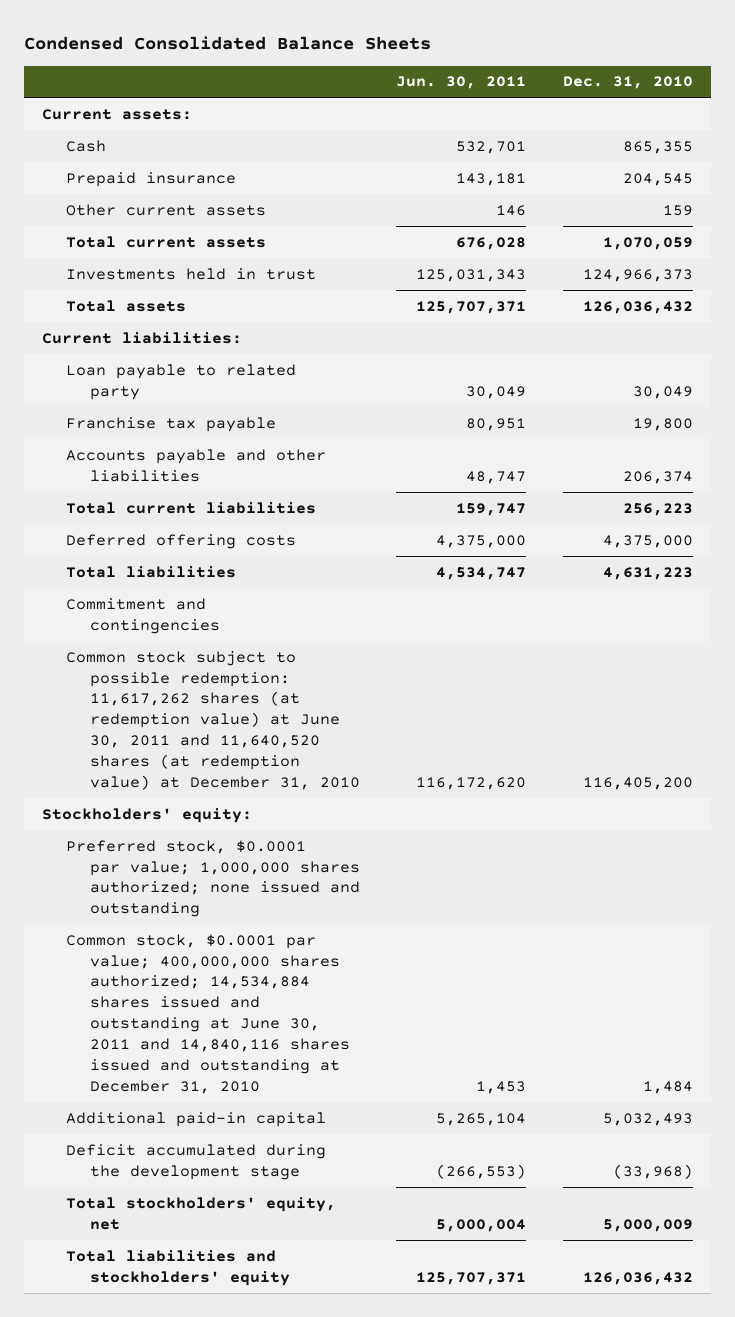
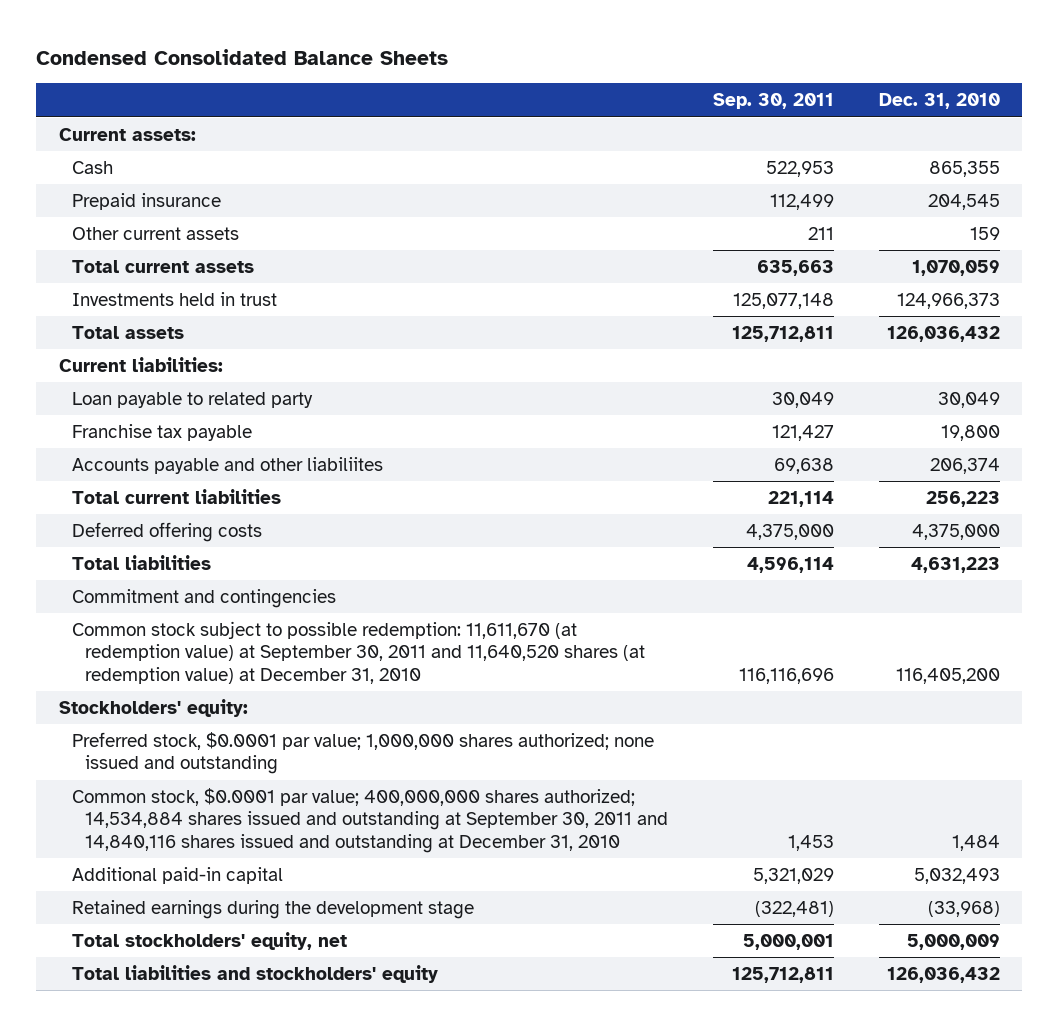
- | Jun. 30, 2011 | Dec. 31, 2010
+ | Sep. 30, 2011 | Dec. 31, 2010
- Accounts payable and other liabilities | 48,747 | 206,374
+ Accounts payable and other liabiliites | 69,638 | 206,374
- Common stock subject to possible redemption: 11,617,262 shares (at redemption value) at June 30, 2011 and 11,640,520 shares (at redemption value) at December 31, 2010 | 116,172,620 | 116,405,200
+ Common stock subject to possible redemption: 11,611,670 (at redemption value) at September 30, 2011 and 11,640,520 shares (at redemption value) at December 31, 2010 | 116,116,696 | 116,405,200
- Common stock, $0.0001 par value; 400,000,000 shares authorized; 14,534,884 shares issued and outstanding at June 30, 2011 and 14,840,116 shares issued and outstanding at December 31, 2010 | 1,453 | 1,484
+ Common stock, $0.0001 par value; 400,000,000 shares authorized; 14,534,884 shares issued and outstanding at September 30, 2011 and 14,840,116 shares issued and outstanding at December 31, 2010 | 1,453 | 1,484
- Deficit accumulated during the development stage | (266,553) | (33,968)
+ Retained earnings during the development stage | (322,481) | (33,968)

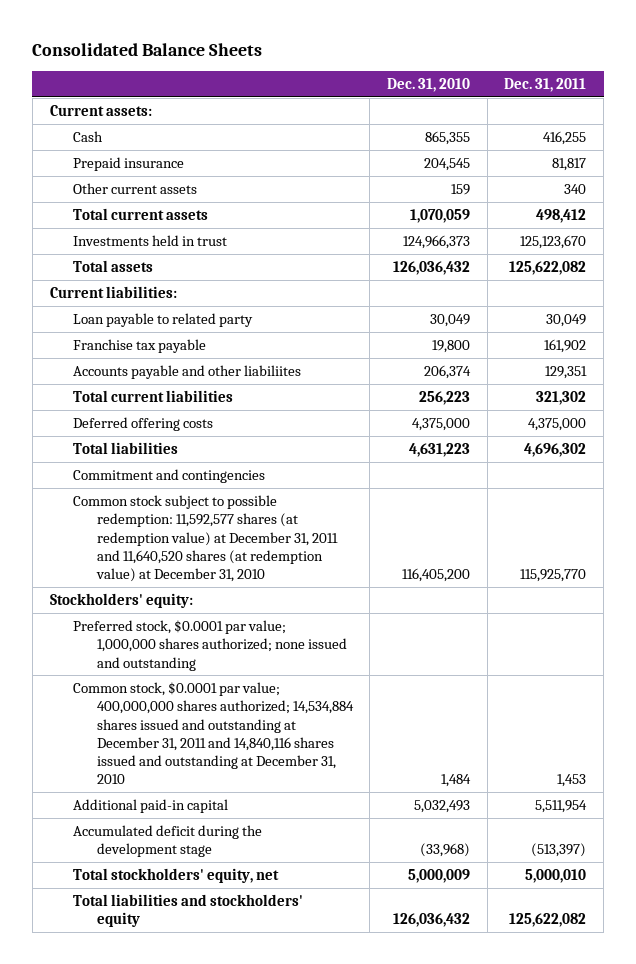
- Condensed Consolidated Balance Sheets
+ Consolidated Balance Sheets
- | Sep. 30, 2011 | Dec. 31, 2010
+ | Dec. 31, 2010 | Dec. 31, 2011
- Common stock subject to possible redemption: 11,611,670 (at redemption value) at September 30, 2011 and 11,640,520 shares (at redemption value) at December 31, 2010 | 116,116,696 | 116,405,200
+ Common stock subject to possible redemption: 11,592,577 shares (at redemption value) at December 31, 2011 and 11,640,520 shares (at redemption value) at December 31, 2010 | 116,405,200 | 115,925,770
- Common stock, $0.0001 par value; 400,000,000 shares authorized; 14,534,884 shares issued and outstanding at September 30, 2011 and 14,840,116 shares issued and outstanding at December 31, 2010 | 1,453 | 1,484
+ Common stock, $0.0001 par value; 400,000,000 shares authorized; 14,534,884 shares issued and outstanding at December 31, 2011 and 14,840,116 shares issued and outstanding at December 31, 2010 | 1,484 | 1,453
- Retained earnings during the development stage | (322,481) | (33,968)
+ Accumulated deficit during the development stage | (33,968) | (513,397)

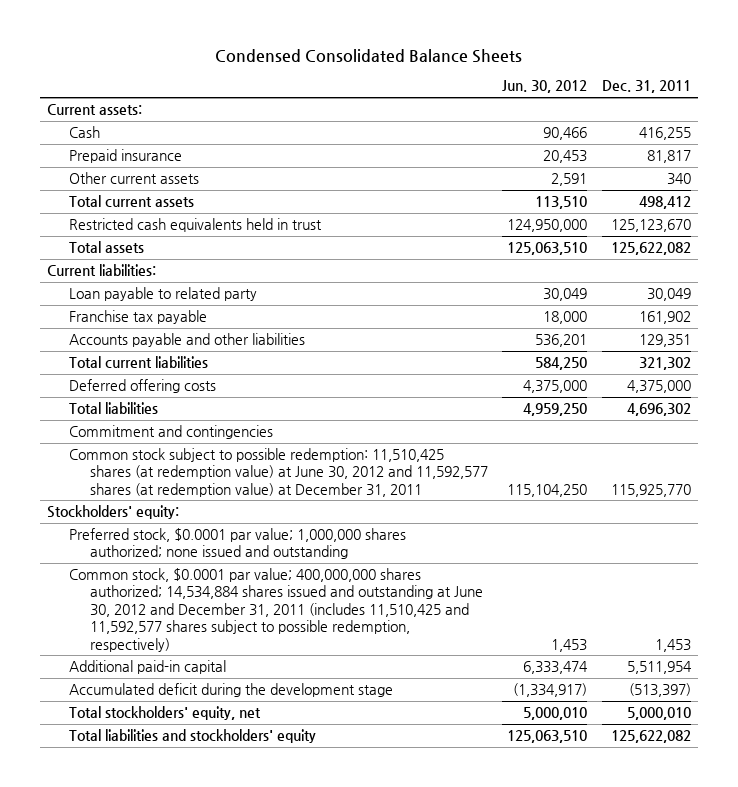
- Consolidated Balance Sheets
+ Condensed Consolidated Balance Sheets
- | Dec. 31, 2010 | Dec. 31, 2011
+ | Jun. 30, 2012 | Dec. 31, 2011
- Investments held in trust | 124,966,373 | 125,123,670
+ Restricted cash equivalents held in trust | 124,950,000 | 125,123,670
- Accounts payable and other liabiliites | 206,374 | 129,351
+ Accounts payable and other liabilities | 536,201 | 129,351
- Common stock subject to possible redemption: 11,592,577 shares (at redemption value) at December 31, 2011 and 11,640,520 shares (at redemption value) at December 31, 2010 | 116,405,200 | 115,925,770
+ Common stock subject to possible redemption: 11,510,425 shares (at redemption value) at June 30, 2012 and 11,592,577 shares (at redemption value) at December 31, 2011 | 115,104,250 | 115,925,770
- Common stock, $0.0001 par value; 400,000,000 shares authorized; 14,534,884 shares issued and outstanding at December 31, 2011 and 14,840,116 shares issued and outstanding at December 31, 2010 | 1,484 | 1,453
+ Common stock, $0.0001 par value; 400,000,000 shares authorized; 14,534,884 shares issued and outstanding at June 30, 2012 and December 31, 2011 (includes 11,510,425 and 11,592,577 shares subject to possible redemption, respectively) | 1,453 | 1,453

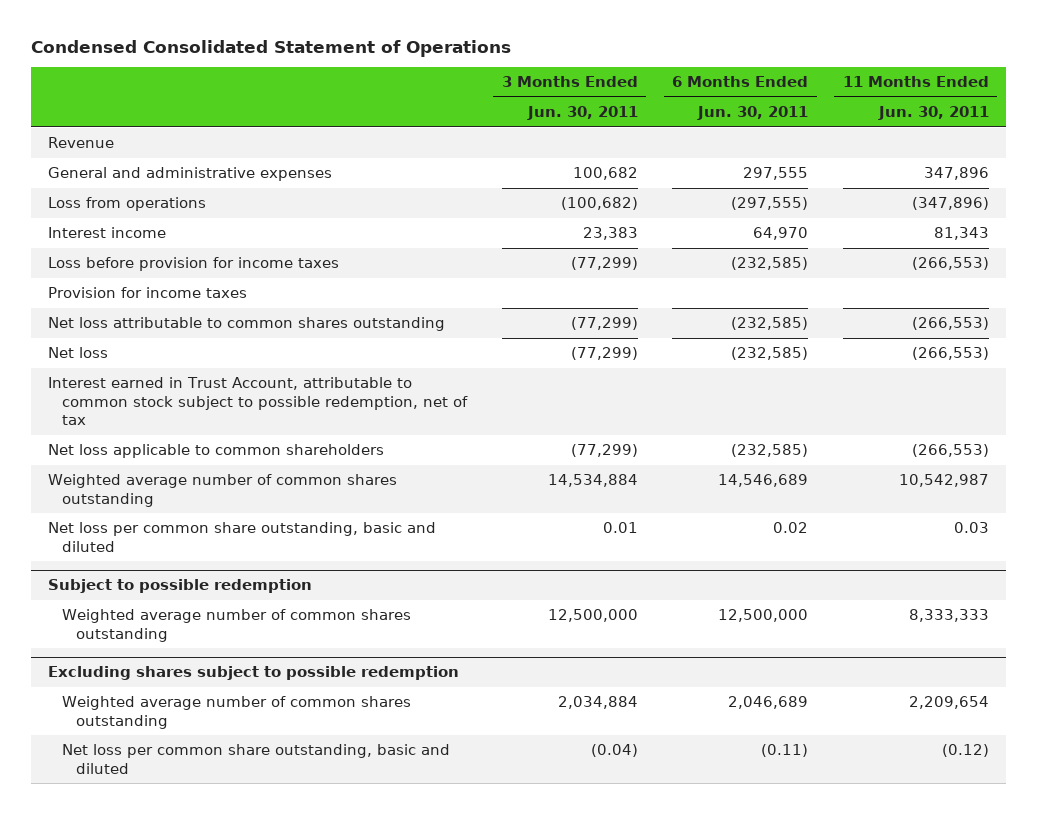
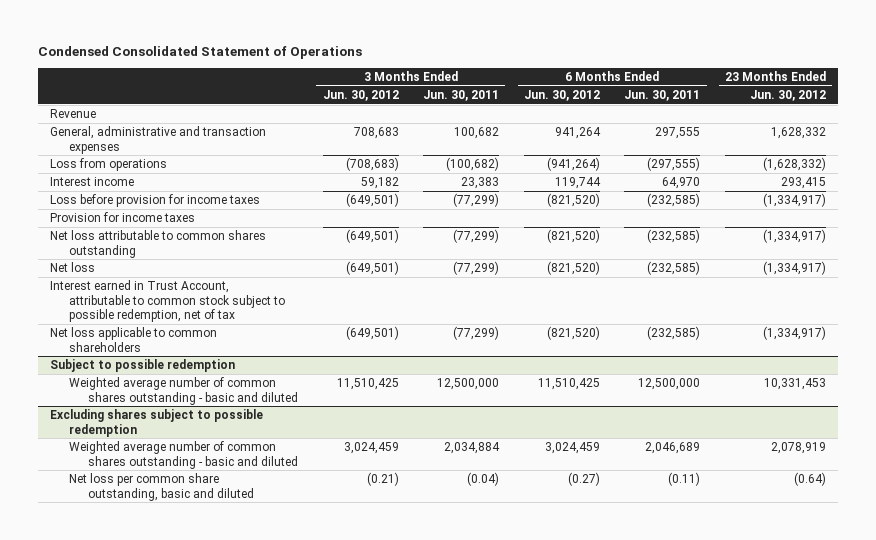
- | 3 Months Ended Jun. 30, 2011 | 6 Months Ended Jun. 30, 2011 | 11 Months Ended Jun. 30, 2011
+ | 3 Months Ended Jun. 30, 2012 | 3 Months Ended Jun. 30, 2011 | 6 Months Ended Jun. 30, 2012 | 6 Months Ended Jun. 30, 2011 | 23 Months Ended Jun. 30, 2012
- General and administrative expenses | 100,682 | 297,555 | 347,896
+ General, administrative and transaction expenses | 708,683 | 100,682 | 941,264 | 297,555 | 1,628,332
- Weighted average number of common shares outstanding | 14,534,884 | 14,546,689 | 10,542,987
- Net loss per common share outstanding, basic and diluted | 0.01 | 0.02 | 0.03
@ Subject to possible redemption
- Weighted average number of common shares outstanding | 12,500,000 | 12,500,000 | 8,333,333
+ Weighted average number of common shares outstanding - basic and diluted | 11,510,425 | 12,500,000 | 11,510,425 | 12,500,000 | 10,331,453
@ Excluding shares subject to possible redemption
- Weighted average number of common shares outstanding | 2,034,884 | 2,046,689 | 2,209,654
+ Weighted average number of common shares outstanding - basic and diluted | 3,024,459 | 2,034,884 | 3,024,459 | 2,046,689 | 2,078,919

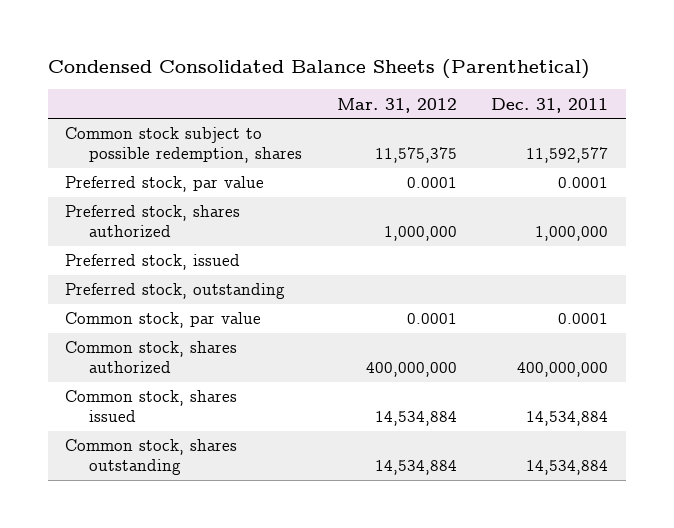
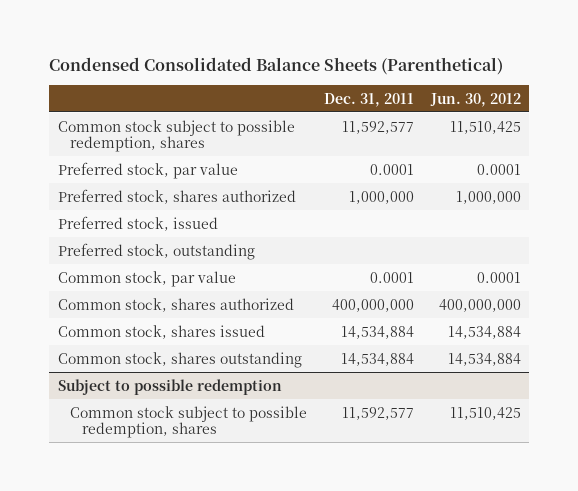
- | Mar. 31, 2012 | Dec. 31, 2011
+ | Dec. 31, 2011 | Jun. 30, 2012
+ Subject to possible redemption
+ Common stock subject to possible redemption, shares | 11,592,577 | 11,510,425

